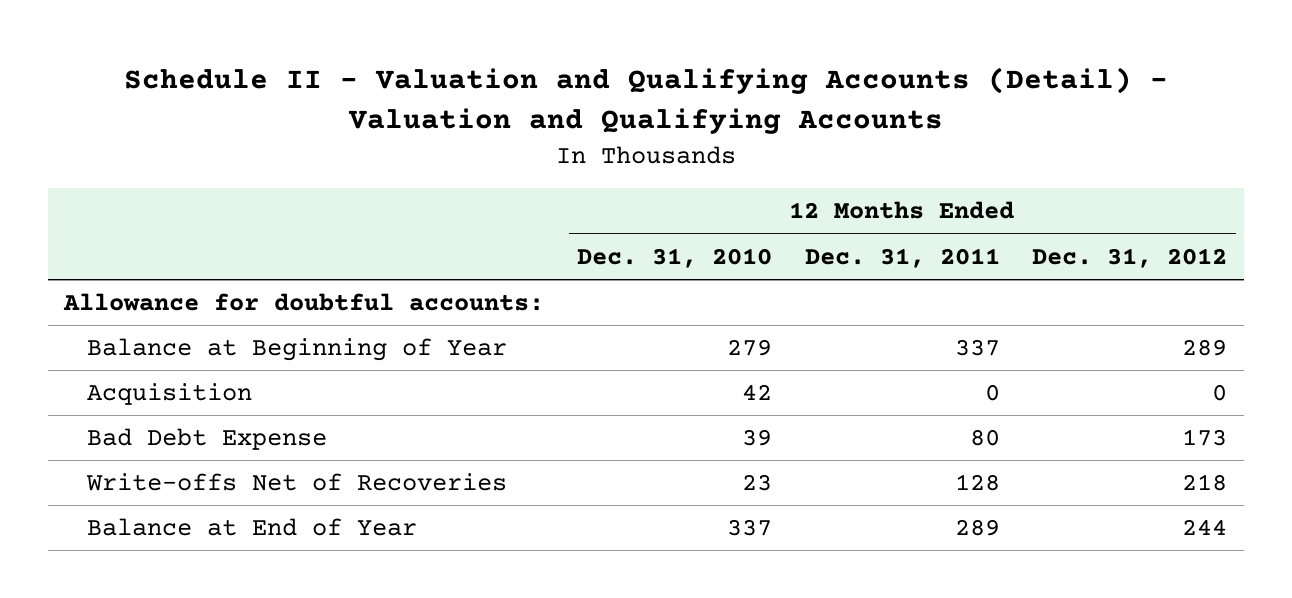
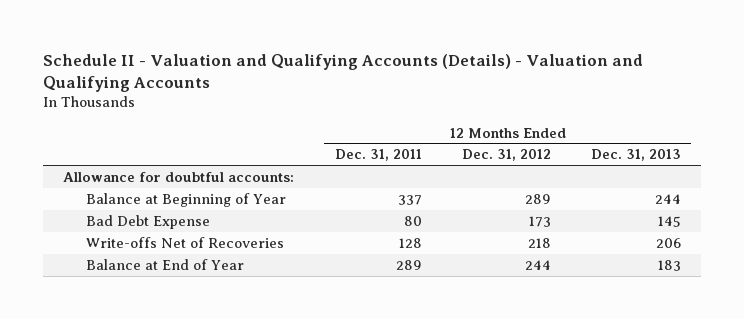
- Schedule II - Valuation and Qualifying Accounts (Detail) - Valuation and Qualifying Accounts
+ Schedule II - Valuation and Qualifying Accounts (Details) - Valuation and Qualifying Accounts
- | 12 Months Ended Dec. 31, 2010 | 12 Months Ended Dec. 31, 2011 | 12 Months Ended Dec. 31, 2012
+ | 12 Months Ended Dec. 31, 2011 | 12 Months Ended Dec. 31, 2012 | 12 Months Ended Dec. 31, 2013
- Acquisition | 42 | 0 | 0

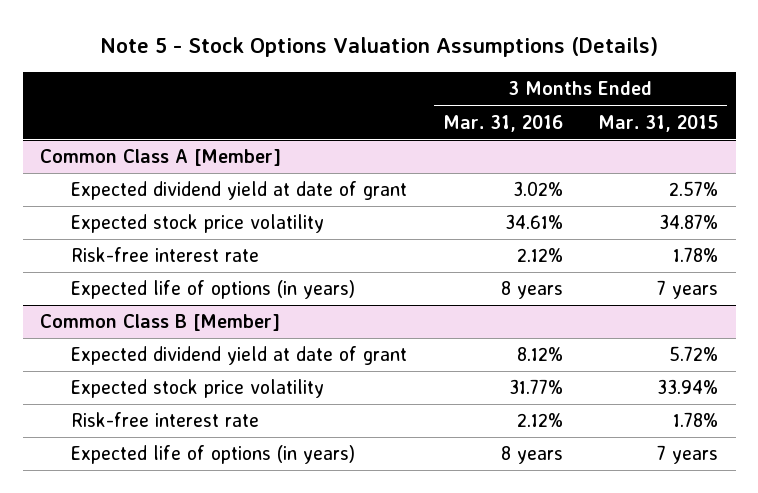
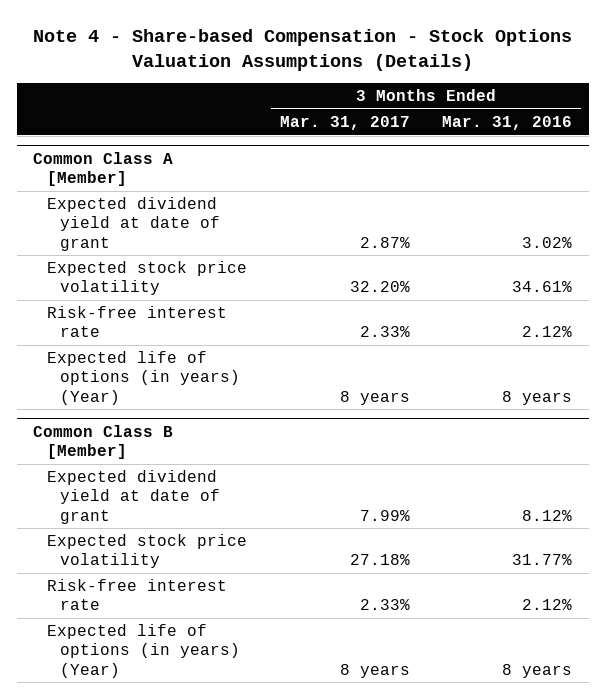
- Note 5 - Stock Options Valuation Assumptions (Details)
+ Note 4 - Share-based Compensation - Stock Options Valuation Assumptions (Details)
- | 3 Months Ended Mar. 31, 2016 | 3 Months Ended Mar. 31, 2015
+ | 3 Months Ended Mar. 31, 2017 | 3 Months Ended Mar. 31, 2016
@ Common Class A [Member]
- Expected life of options (in years) | 8 years | 7 years
+ Expected life of options (in years) (Year) | 8 years | 8 years
@ Common Class B [Member]
- Expected life of options (in years) | 8 years | 7 years
+ Expected life of options (in years) (Year) | 8 years | 8 years

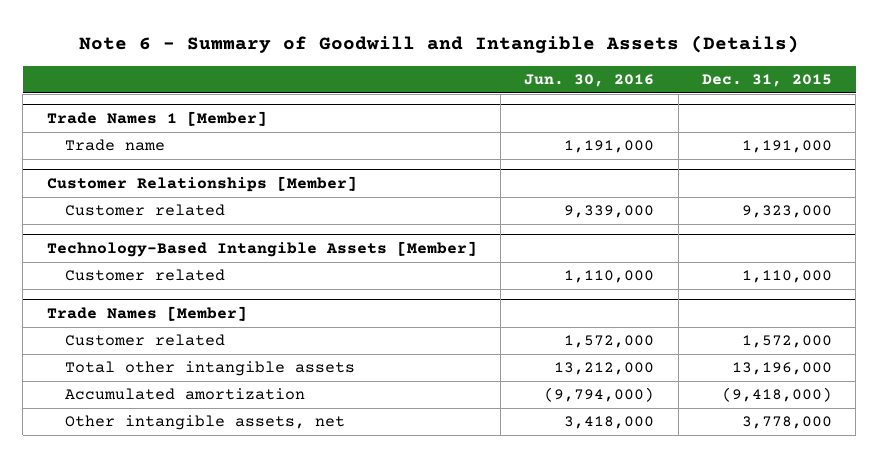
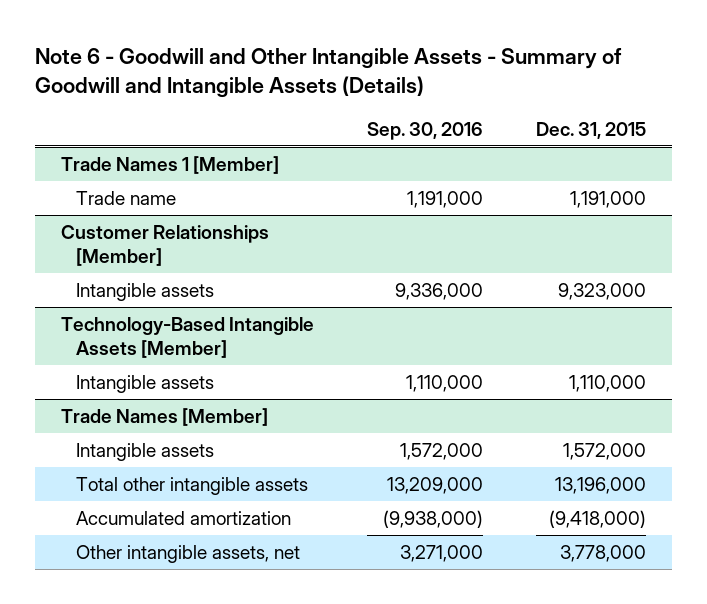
- Note 6 - Summary of Goodwill and Intangible Assets (Details)
+ Note 6 - Goodwill and Other Intangible Assets - Summary of Goodwill and Intangible Assets (Details)
- | Jun. 30, 2016 | Dec. 31, 2015
+ | Sep. 30, 2016 | Dec. 31, 2015
@ Customer Relationships [Member]
- Customer related | 9,339,000 | 9,323,000
+ Intangible assets | 9,336,000 | 9,323,000
@ Technology-Based Intangible Assets [Member]
- Customer related | 1,110,000 | 1,110,000
+ Intangible assets | 1,110,000 | 1,110,000
@ Trade Names [Member]
- Customer related | 1,572,000 | 1,572,000
+ Intangible assets | 1,572,000 | 1,572,000

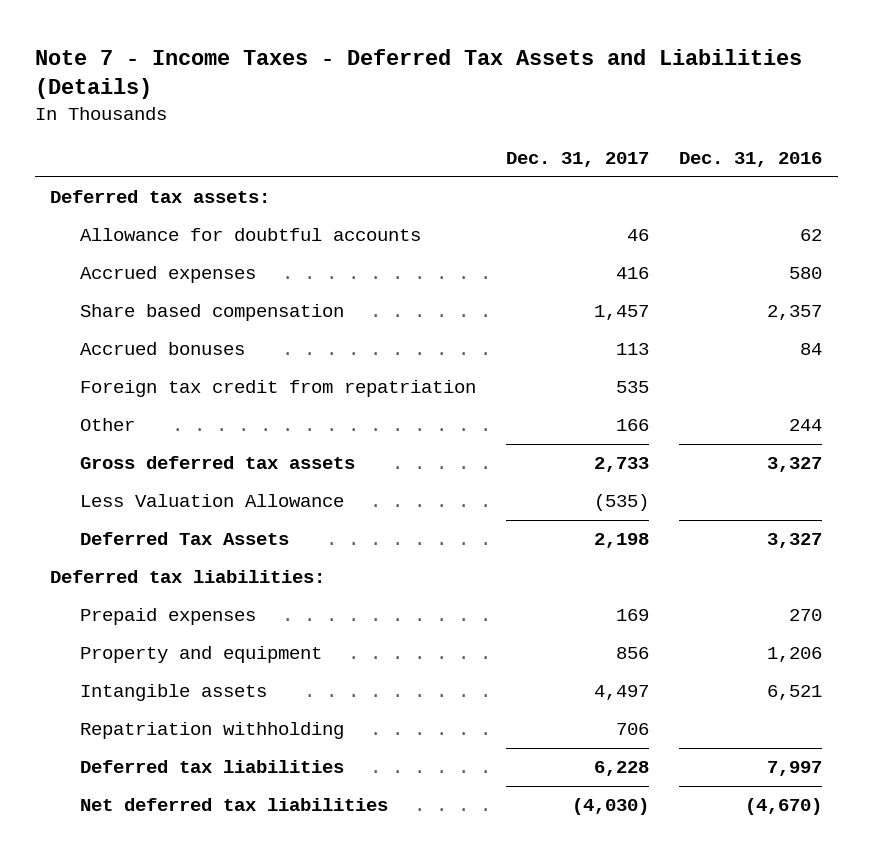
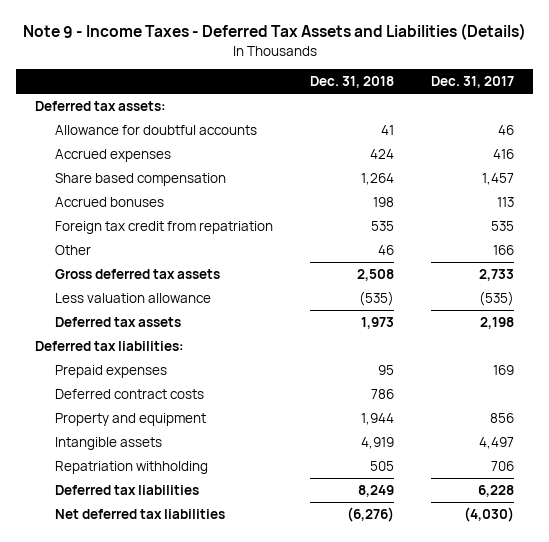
- Note 7 - Income Taxes - Deferred Tax Assets and Liabilities (Details)
+ Note 9 - Income Taxes - Deferred Tax Assets and Liabilities (Details)
- | Dec. 31, 2017 | Dec. 31, 2016
+ | Dec. 31, 2018 | Dec. 31, 2017
- Less Valuation Allowance | (535) |
- Deferred Tax Assets | 2,198 | 3,327
+ Less valuation allowance | (535) | (535)
+ Deferred tax assets | 1,973 | 2,198
+ Deferred contract costs | 786 |

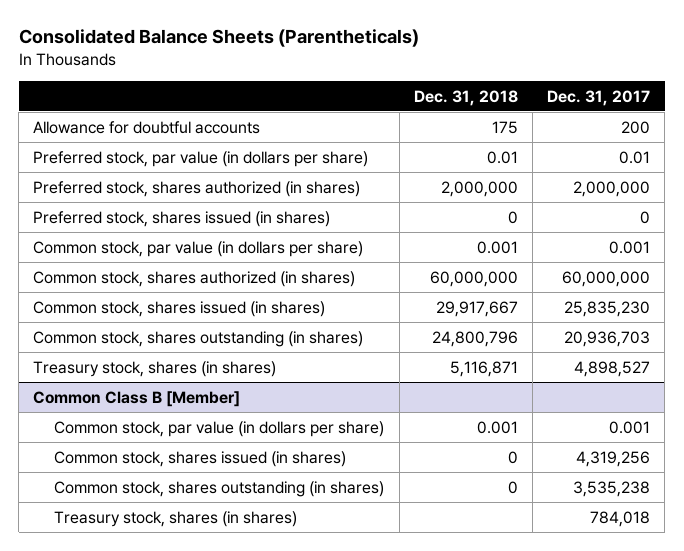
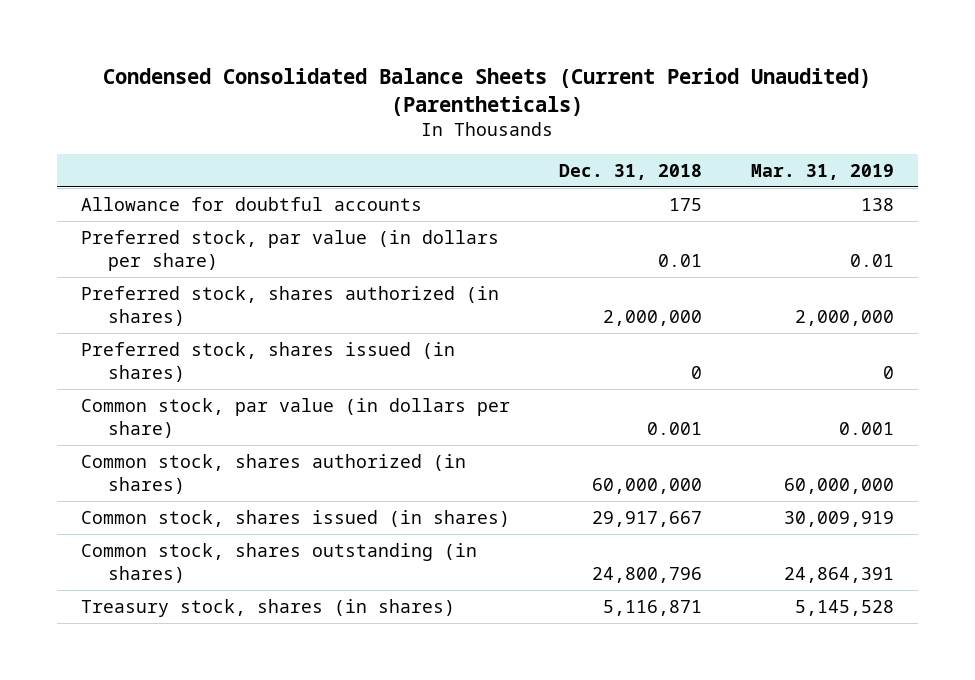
- Consolidated Balance Sheets (Parentheticals)
+ Condensed Consolidated Balance Sheets (Current Period Unaudited) (Parentheticals)
- | Dec. 31, 2018 | Dec. 31, 2017
+ | Dec. 31, 2018 | Mar. 31, 2019
- Common Class B [Member]
- Common stock, par value (in dollars per share) | 0.001 | 0.001
- Common stock, shares issued (in shares) | 0 | 4,319,256
- Common stock, shares outstanding (in shares) | 0 | 3,535,238
- Treasury stock, shares (in shares) | | 784,018

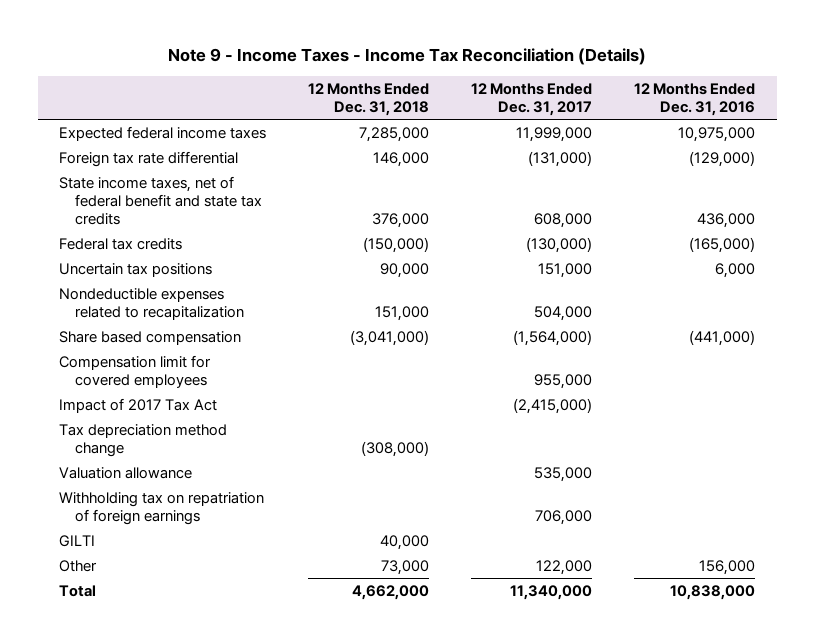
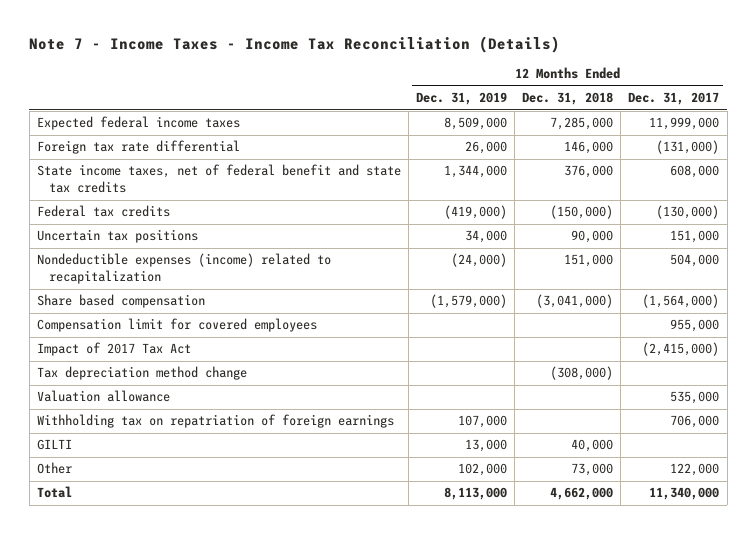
- Note 9 - Income Taxes - Income Tax Reconciliation (Details)
+ Note 7 - Income Taxes - Income Tax Reconciliation (Details)
- | 12 Months Ended Dec. 31, 2018 | 12 Months Ended Dec. 31, 2017 | 12 Months Ended Dec. 31, 2016
+ | 12 Months Ended Dec. 31, 2019 | 12 Months Ended Dec. 31, 2018 | 12 Months Ended Dec. 31, 2017
- Nondeductible expenses related to recapitalization | 151,000 | 504,000 |
+ Nondeductible expenses (income) related to recapitalization | (24,000) | 151,000 | 504,000

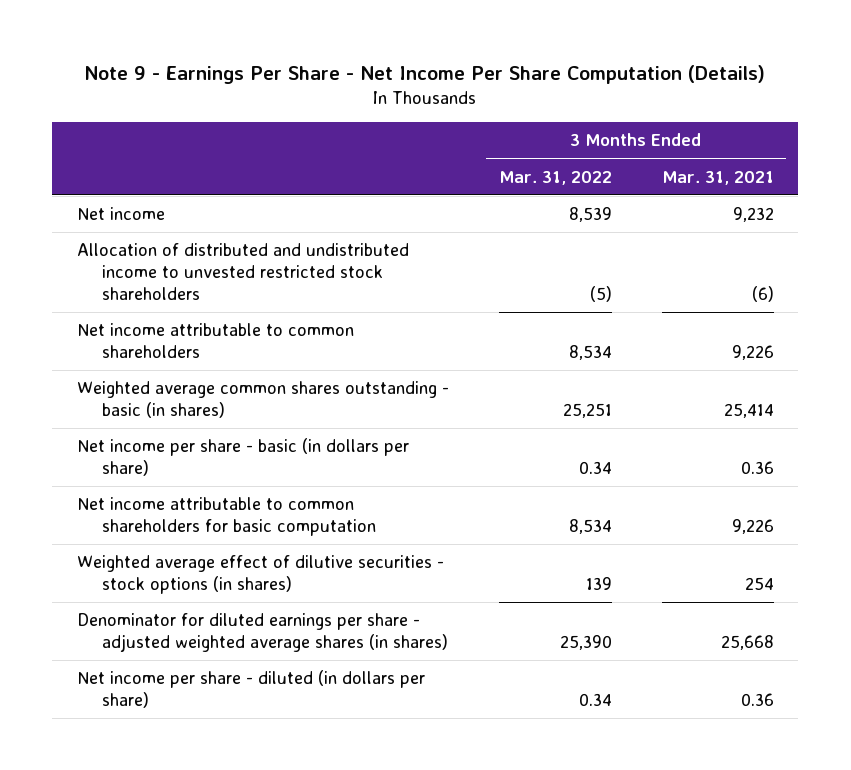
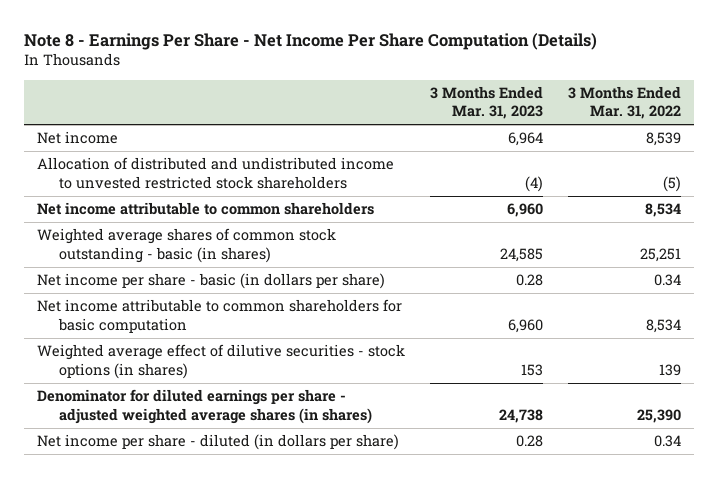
- Note 9 - Earnings Per Share - Net Income Per Share Computation (Details)
+ Note 8 - Earnings Per Share - Net Income Per Share Computation (Details)
- | 3 Months Ended Mar. 31, 2022 | 3 Months Ended Mar. 31, 2021
+ | 3 Months Ended Mar. 31, 2023 | 3 Months Ended Mar. 31, 2022
- Weighted average common shares outstanding - basic (in shares) | 25,251 | 25,414
+ Weighted average shares of common stock outstanding - basic (in shares) | 24,585 | 25,251

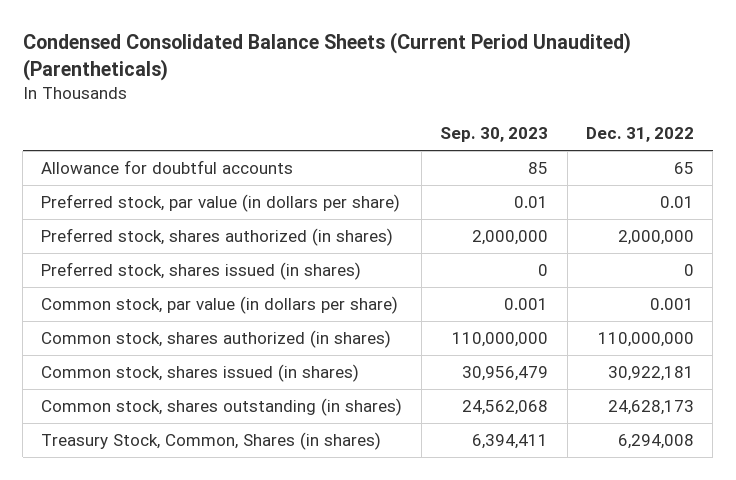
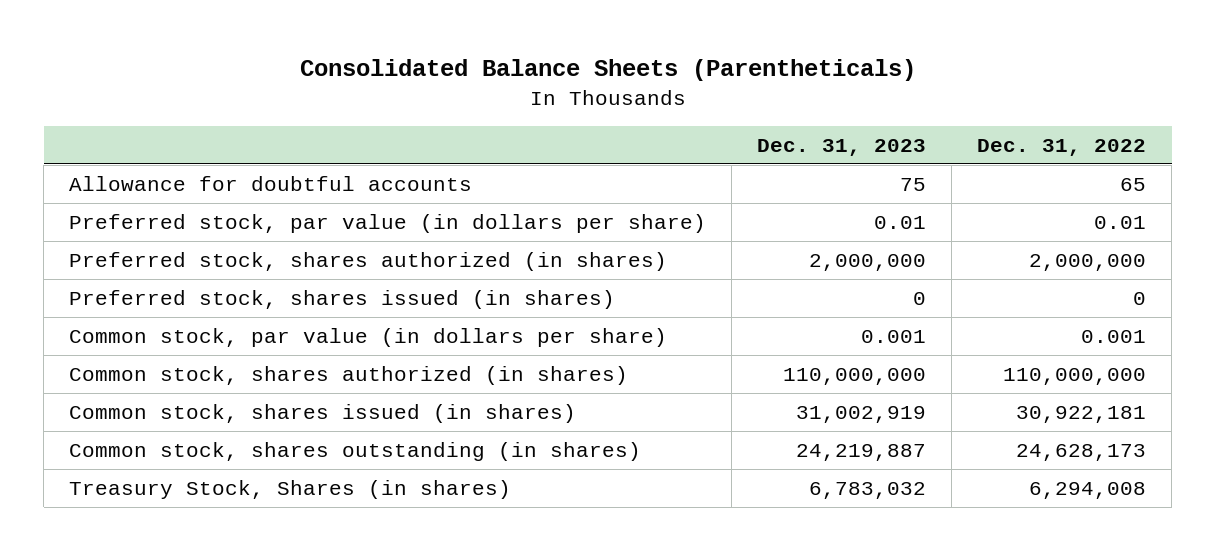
- Condensed Consolidated Balance Sheets (Current Period Unaudited) (Parentheticals)
+ Consolidated Balance Sheets (Parentheticals)
- | Sep. 30, 2023 | Dec. 31, 2022
+ | Dec. 31, 2023 | Dec. 31, 2022
- Treasury Stock, Common, Shares (in shares) | 6,394,411 | 6,294,008
+ Treasury Stock, Shares (in shares) | 6,783,032 | 6,294,008

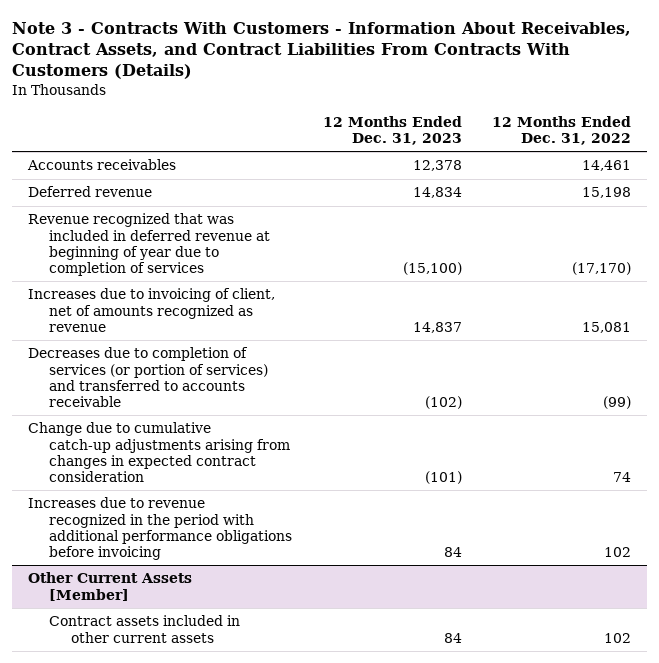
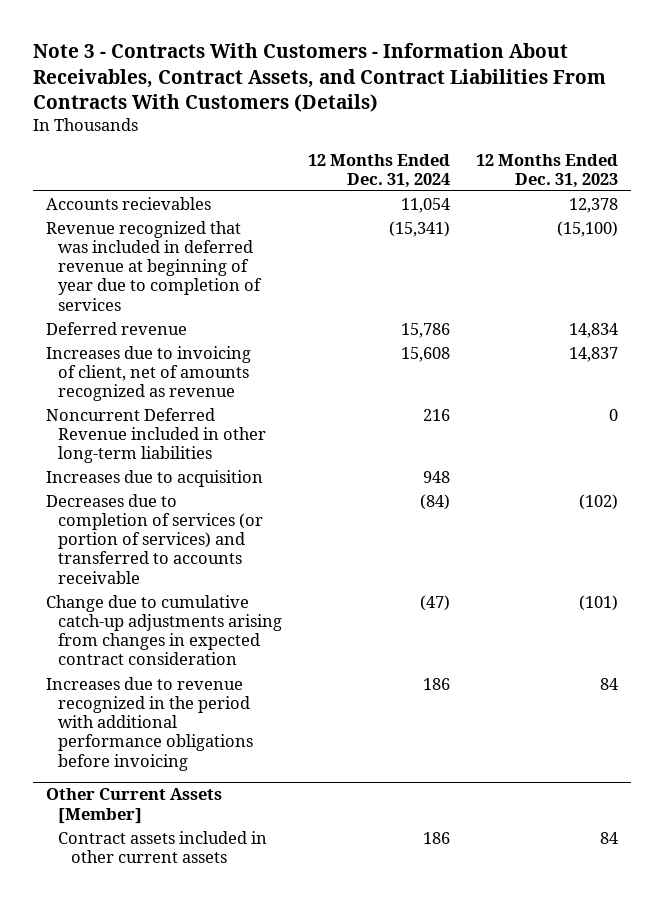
- | 12 Months Ended Dec. 31, 2023 | 12 Months Ended Dec. 31, 2022
+ | 12 Months Ended Dec. 31, 2024 | 12 Months Ended Dec. 31, 2023
- Accounts receivables | 12,378 | 14,461
+ Accounts recievables | 11,054 | 12,378
moved down: Deferred revenue | 15,786 | 14,834
+ Noncurrent Deferred Revenue included in other long-term liabilities | 216 | 0
+ Increases due to acquisition | 948 |

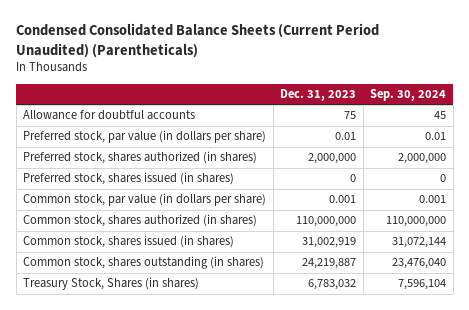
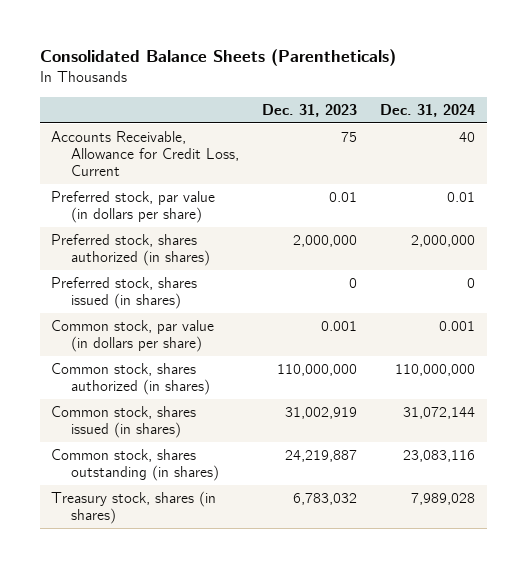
- Condensed Consolidated Balance Sheets (Current Period Unaudited) (Parentheticals)
+ Consolidated Balance Sheets (Parentheticals)
- | Dec. 31, 2023 | Sep. 30, 2024
+ | Dec. 31, 2023 | Dec. 31, 2024
- Allowance for doubtful accounts | 75 | 45
+ Accounts Receivable, Allowance for Credit Loss, Current | 75 | 40
- Treasury Stock, Shares (in shares) | 6,783,032 | 7,596,104
+ Treasury stock, shares (in shares) | 6,783,032 | 7,989,028

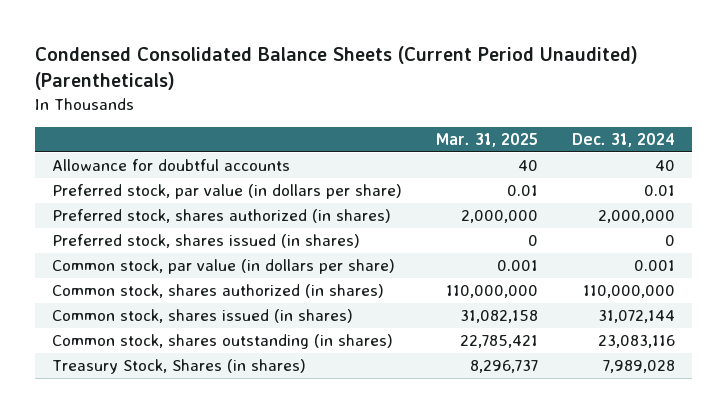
- Consolidated Balance Sheets (Parentheticals)
+ Condensed Consolidated Balance Sheets (Current Period Unaudited) (Parentheticals)
- | Dec. 31, 2023 | Dec. 31, 2024
+ | Mar. 31, 2025 | Dec. 31, 2024
- Accounts Receivable, Allowance for Credit Loss, Current | 75 | 40
+ Allowance for doubtful accounts | 40 | 40
- Treasury stock, shares (in shares) | 6,783,032 | 7,989,028
+ Treasury Stock, Shares (in shares) | 8,296,737 | 7,989,028

